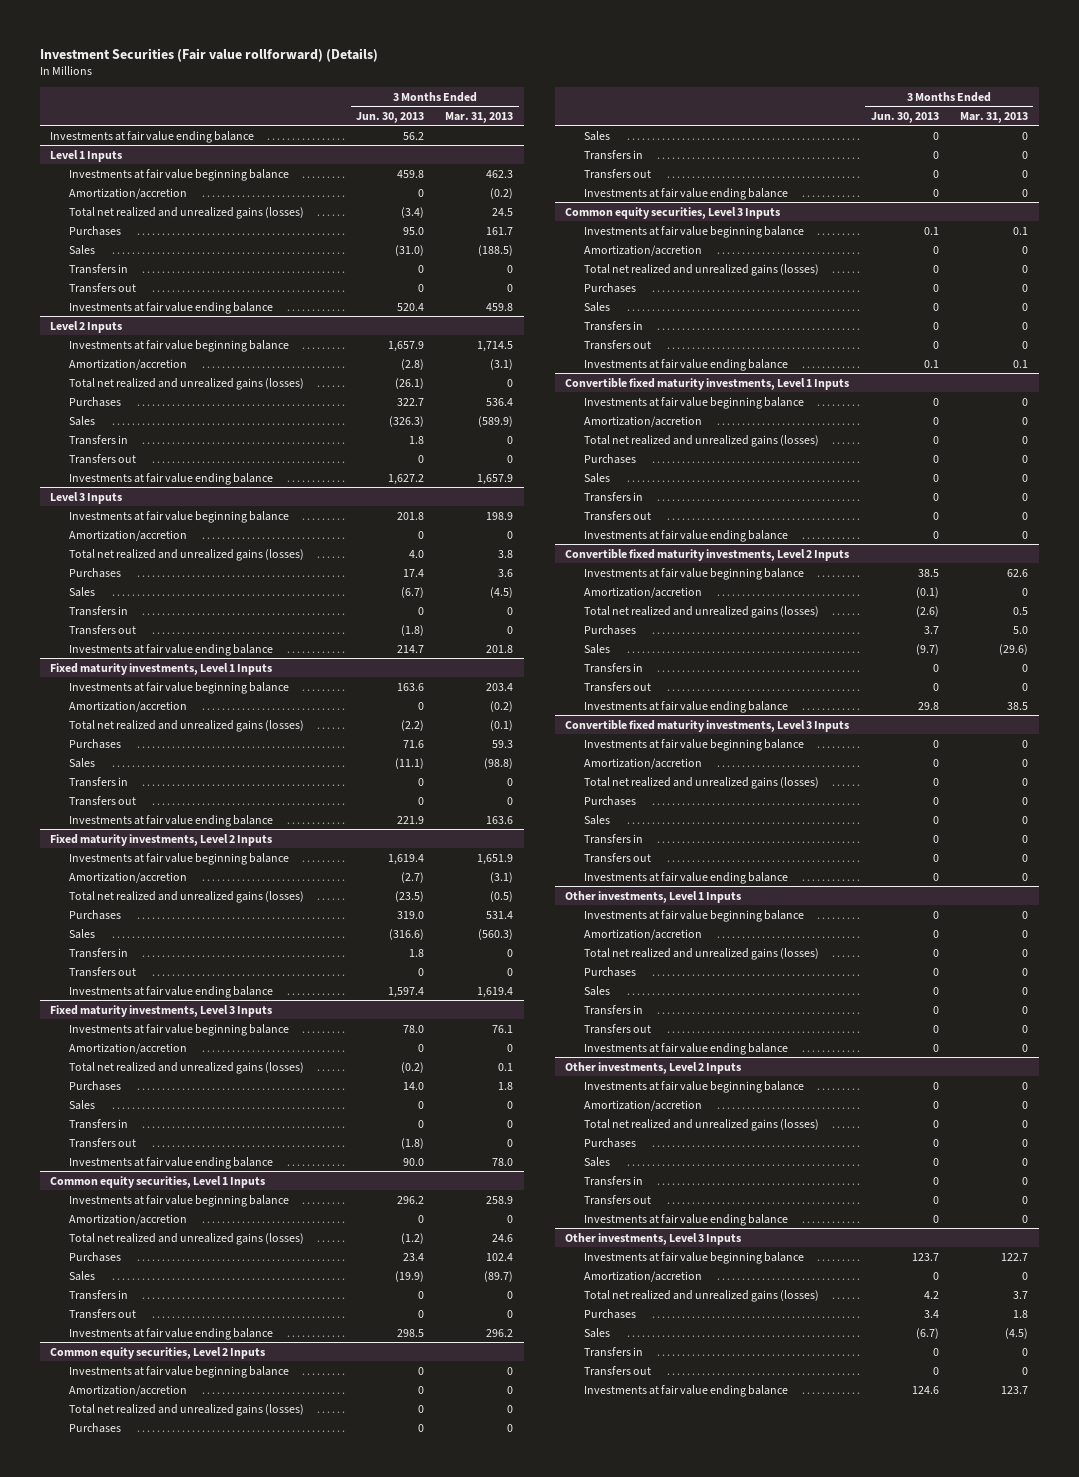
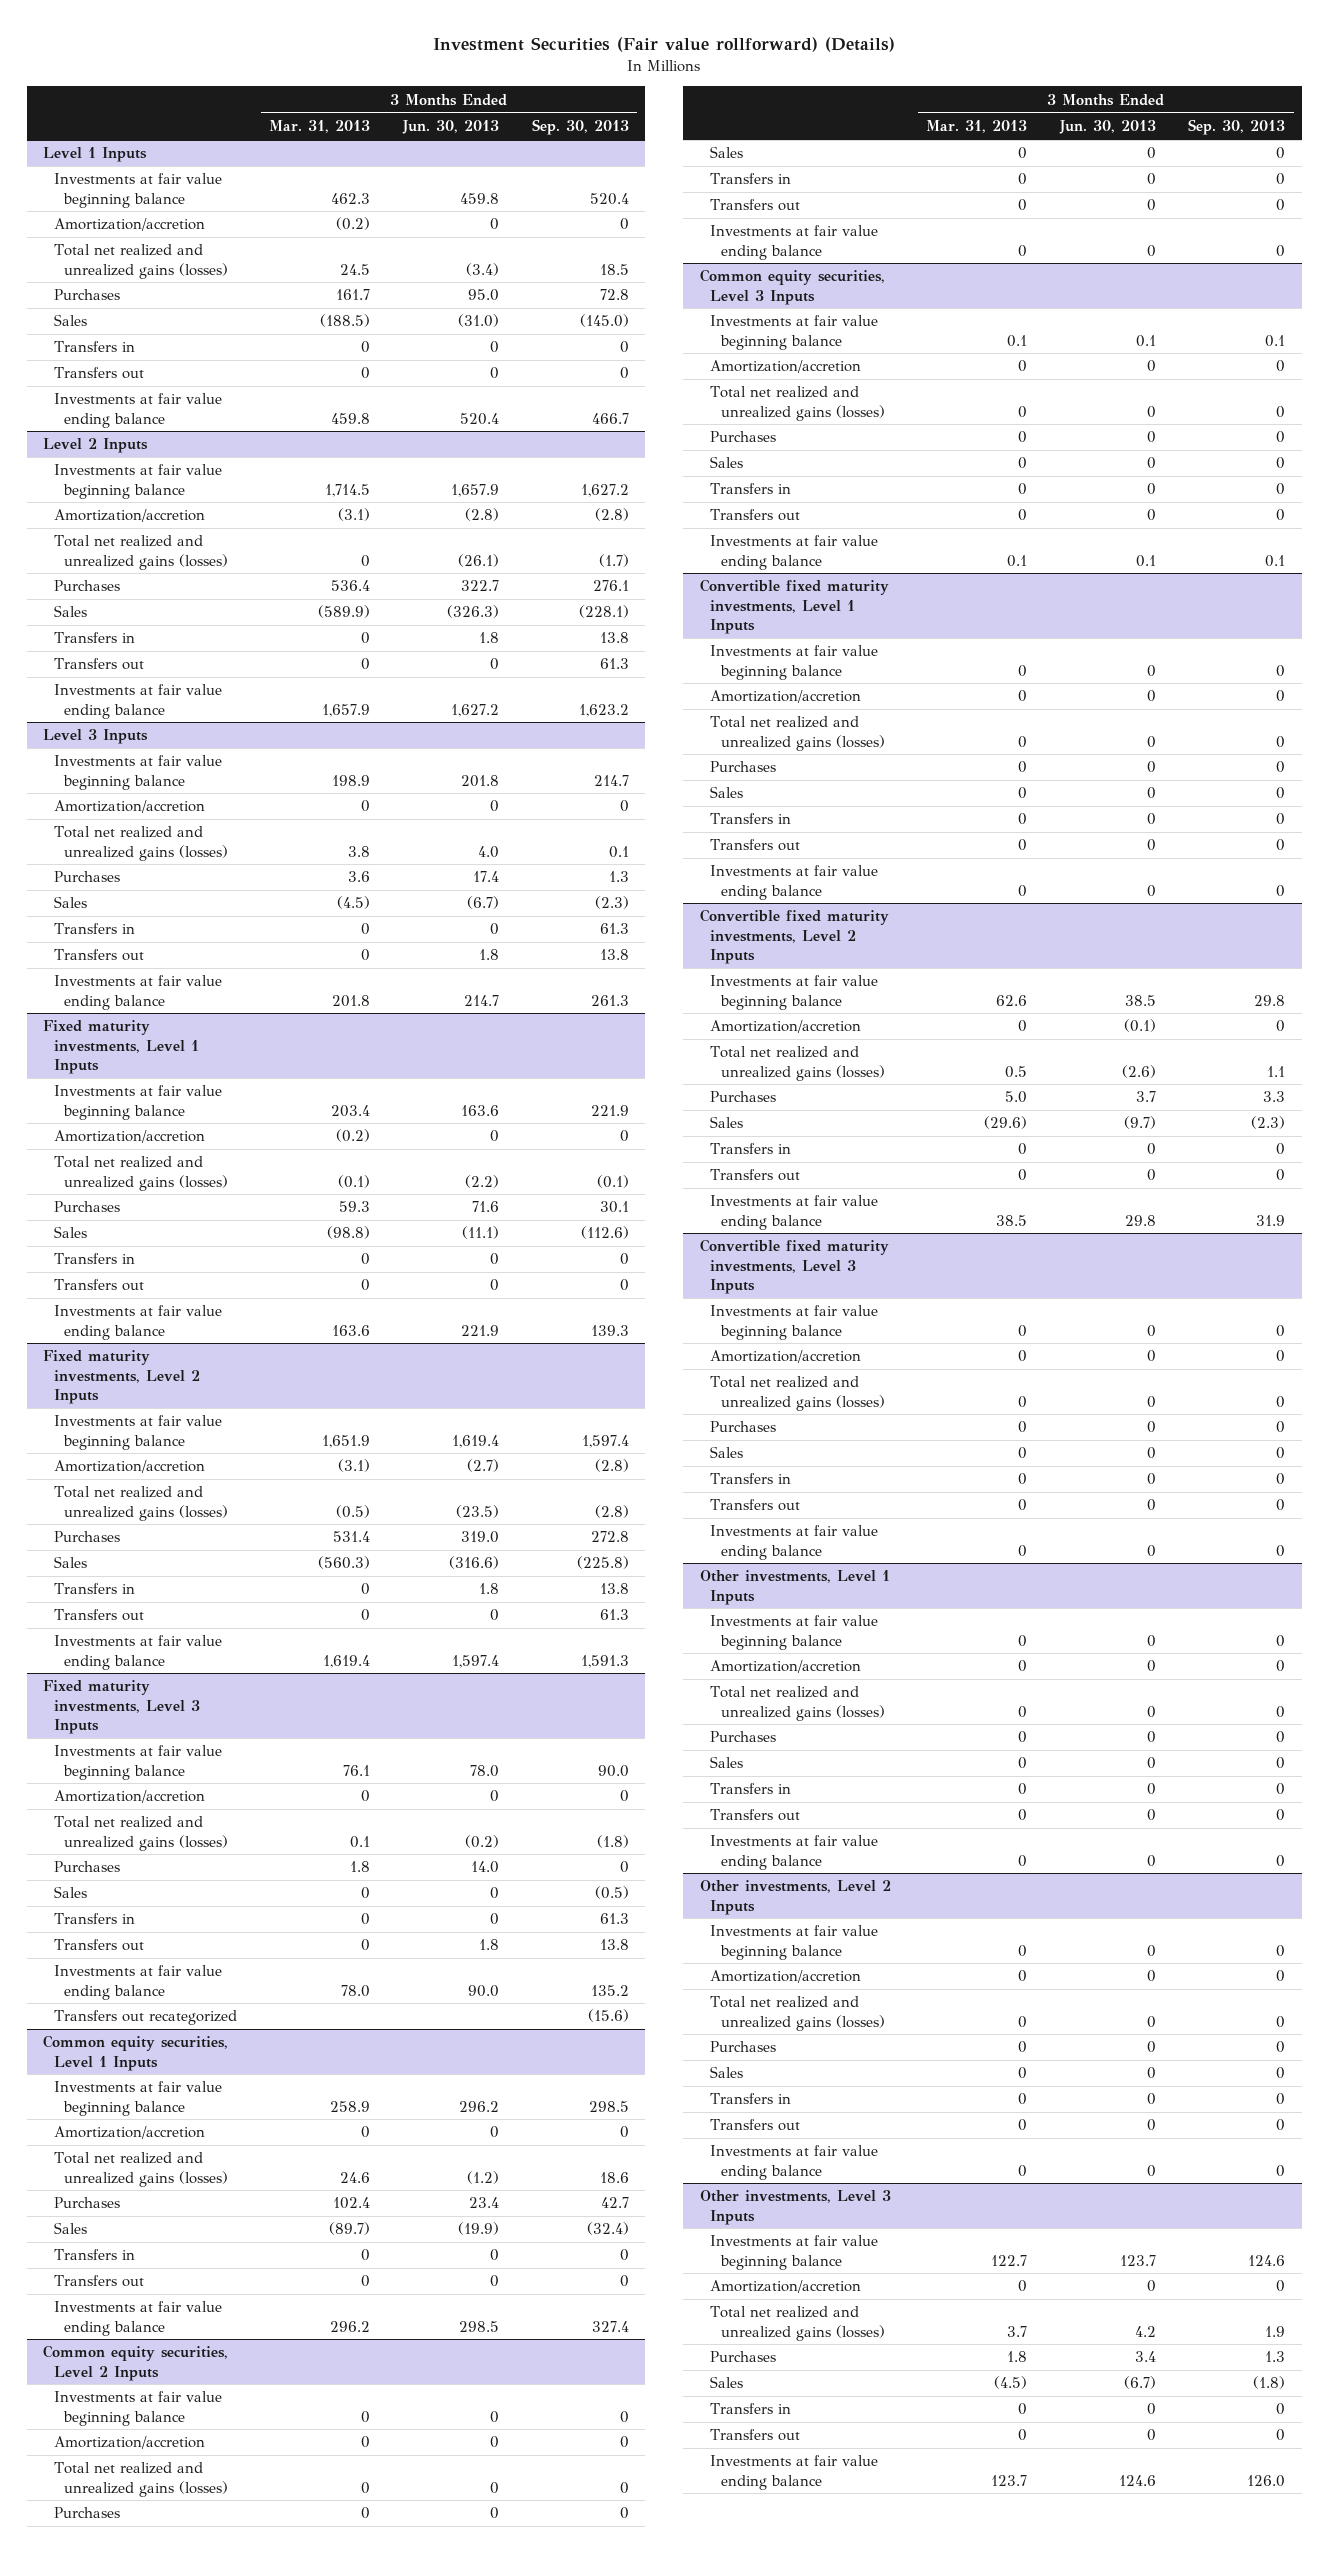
- | 3 Months Ended Jun. 30, 2013 | 3 Months Ended Mar. 31, 2013
+ | 3 Months Ended Mar. 31, 2013 | 3 Months Ended Jun. 30, 2013 | 3 Months Ended Sep. 30, 2013
- Investments at fair value ending balance | 56.2 |
@ Level 3 Inputs
- Transfers out | (1.8) | 0
+ Transfers out | 0 | 1.8 | 13.8
@ Fixed maturity investments, Level 3 Inputs
- Transfers out | (1.8) | 0
+ Transfers out | 0 | 1.8 | 13.8
+ Transfers out recategorized | | | (15.6)

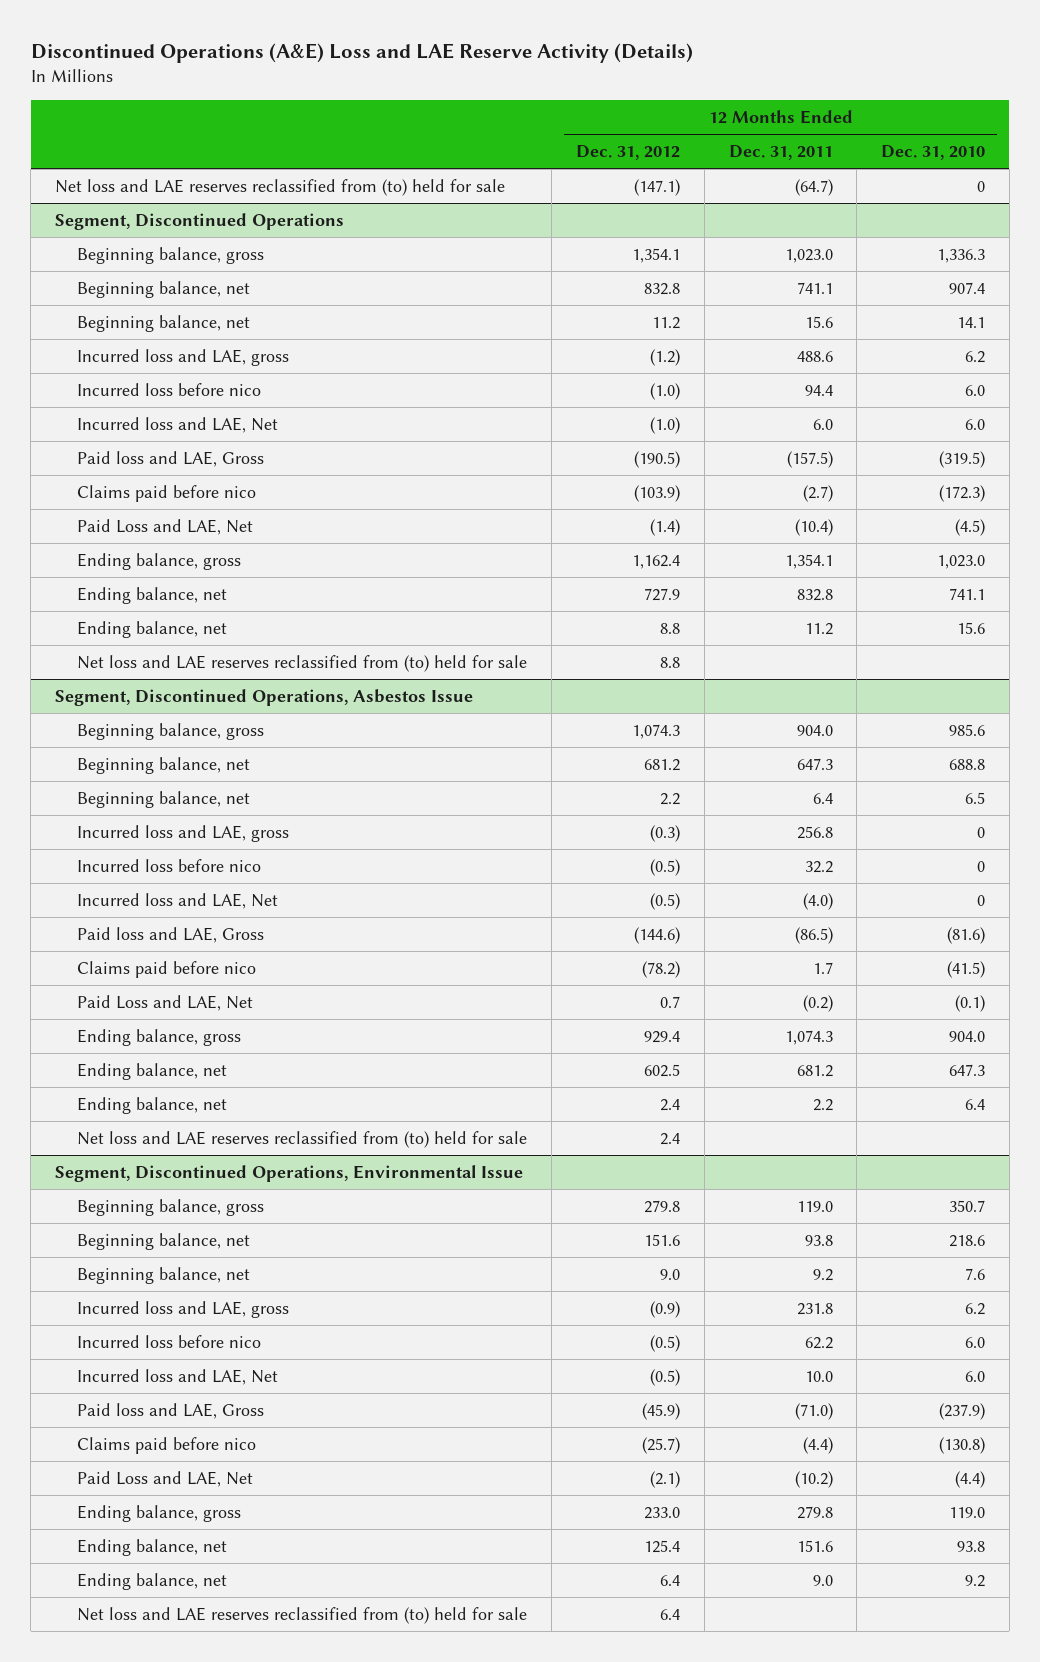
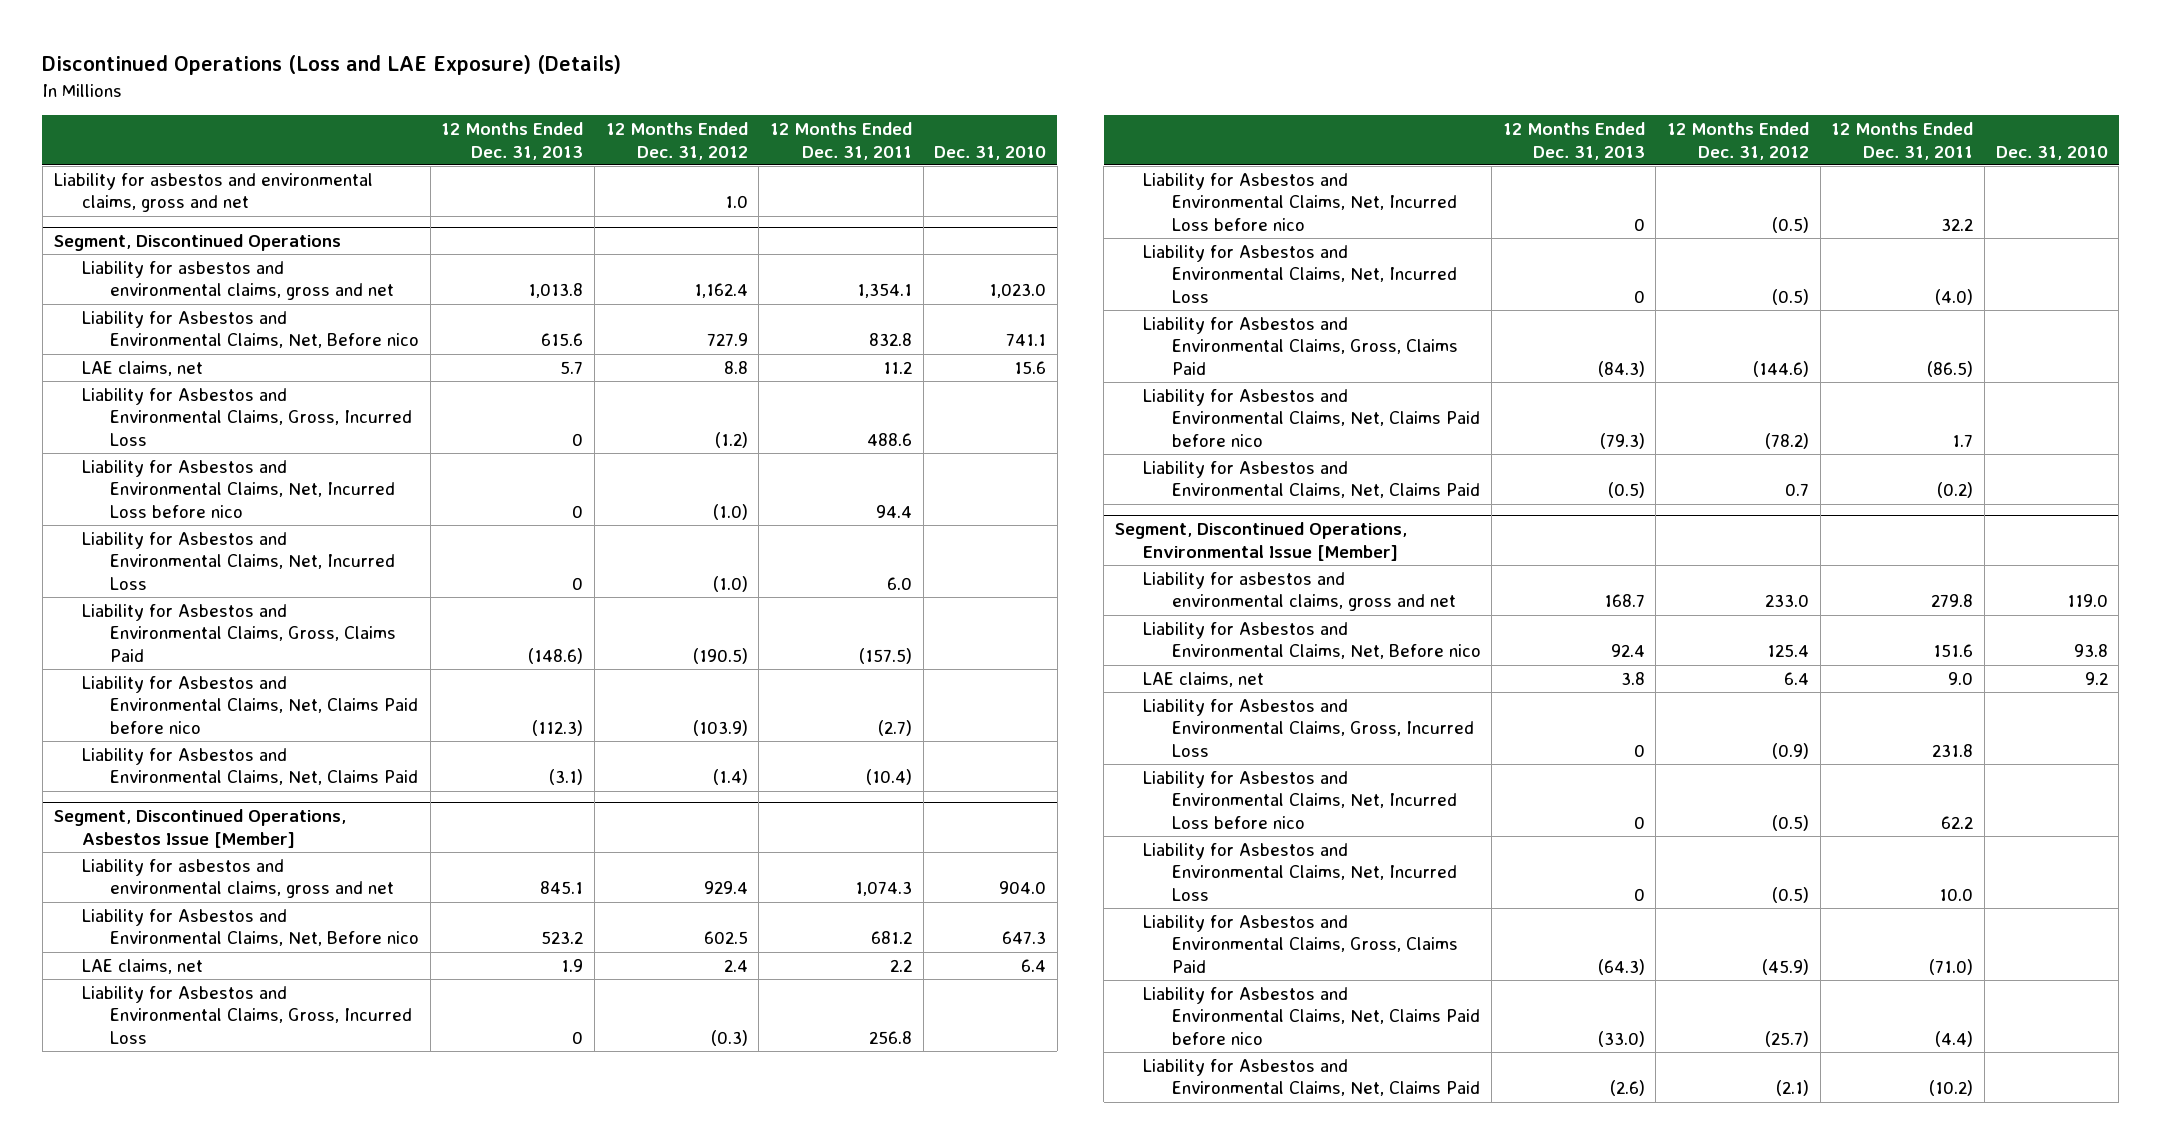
- Discontinued Operations (A&E) Loss and LAE Reserve Activity (Details)
+ Discontinued Operations (Loss and LAE Exposure) (Details)
- | 12 Months Ended Dec. 31, 2012 | 12 Months Ended Dec. 31, 2011 | 12 Months Ended Dec. 31, 2010
+ | 12 Months Ended Dec. 31, 2013 | 12 Months Ended Dec. 31, 2012 | 12 Months Ended Dec. 31, 2011 | Dec. 31, 2010
- Net loss and LAE reserves reclassified from (to) held for sale | (147.1) | (64.7) | 0
+ Liability for asbestos and environmental claims, gross and net | | 1.0 | |
@ Segment, Discontinued Operations
- Beginning balance, gross | 1,354.1 | 1,023.0 | 1,336.3
- Beginning balance, net | 832.8 | 741.1 | 907.4
- Beginning balance, net | 11.2 | 15.6 | 14.1
- Incurred loss and LAE, gross | (1.2) | 488.6 | 6.2
- Incurred loss before nico | (1.0) | 94.4 | 6.0
- Incurred loss and LAE, Net | (1.0) | 6.0 | 6.0
- Paid loss and LAE, Gross | (190.5) | (157.5) | (319.5)
- Claims paid before nico | (103.9) | (2.7) | (172.3)
- Paid Loss and LAE, Net | (1.4) | (10.4) | (4.5)
- Ending balance, gross | 1,162.4 | 1,354.1 | 1,023.0
- Ending balance, net | 727.9 | 832.8 | 741.1
- Ending balance, net | 8.8 | 11.2 | 15.6
- Net loss and LAE reserves reclassified from (to) held for sale | 8.8 | |
- Segment, Discontinued Operations, Asbestos Issue
- Beginning balance, gross | 1,074.3 | 904.0 | 985.6
- Beginning balance, net | 681.2 | 647.3 | 688.8
- Beginning balance, net | 2.2 | 6.4 | 6.5
- Incurred loss and LAE, gross | (0.3) | 256.8 | 0
- Incurred loss before nico | (0.5) | 32.2 | 0
- Incurred loss and LAE, Net | (0.5) | (4.0) | 0
- Paid loss and LAE, Gross | (144.6) | (86.5) | (81.6)
- Claims paid before nico | (78.2) | 1.7 | (41.5)
- Paid Loss and LAE, Net | 0.7 | (0.2) | (0.1)
- Ending balance, gross | 929.4 | 1,074.3 | 904.0
- Ending balance, net | 602.5 | 681.2 | 647.3
- Ending balance, net | 2.4 | 2.2 | 6.4
- Net loss and LAE reserves reclassified from (to) held for sale | 2.4 | |
- Segment, Discontinued Operations, Environmental Issue
- Beginning balance, gross | 279.8 | 119.0 | 350.7
- Beginning balance, net | 151.6 | 93.8 | 218.6
- Beginning balance, net | 9.0 | 9.2 | 7.6
- Incurred loss and LAE, gross | (0.9) | 231.8 | 6.2
- Incurred loss before nico | (0.5) | 62.2 | 6.0
- Incurred loss and LAE, Net | (0.5) | 10.0 | 6.0
- Paid loss and LAE, Gross | (45.9) | (71.0) | (237.9)
- Claims paid before nico | (25.7) | (4.4) | (130.8)
- Paid Loss and LAE, Net | (2.1) | (10.2) | (4.4)
- Ending balance, gross | 233.0 | 279.8 | 119.0
- Ending balance, net | 125.4 | 151.6 | 93.8
- Ending balance, net | 6.4 | 9.0 | 9.2
- Net loss and LAE reserves reclassified from (to) held for sale | 6.4 | |
@ Segment, Discontinued Operations
+ Liability for asbestos and environmental claims, gross and net | 1,013.8 | 1,162.4 | 1,354.1 | 1,023.0
+ Liability for Asbestos and Environmental Claims, Net, Before nico | 615.6 | 727.9 | 832.8 | 741.1
+ LAE claims, net | 5.7 | 8.8 | 11.2 | 15.6
+ Liability for Asbestos and Environmental Claims, Gross, Incurred Loss | 0 | (1.2) | 488.6 |
+ Liability for Asbestos and Environmental Claims, Net, Incurred Loss before nico | 0 | (1.0) | 94.4 |
+ Liability for Asbestos and Environmental Claims, Net, Incurred Loss | 0 | (1.0) | 6.0 |
+ Liability for Asbestos and Environmental Claims, Gross, Claims Paid | (148.6) | (190.5) | (157.5) |
+ Liability for Asbestos and Environmental Claims, Net, Claims Paid before nico | (112.3) | (103.9) | (2.7) |
+ Liability for Asbestos and Environmental Claims, Net, Claims Paid | (3.1) | (1.4) | (10.4) |
+ Segment, Discontinued Operations, Asbestos Issue [Member]
+ Liability for asbestos and environmental claims, gross and net | 845.1 | 929.4 | 1,074.3 | 904.0
+ Liability for Asbestos and Environmental Claims, Net, Before nico | 523.2 | 602.5 | 681.2 | 647.3
+ LAE claims, net | 1.9 | 2.4 | 2.2 | 6.4
+ Liability for Asbestos and Environmental Claims, Gross, Incurred Loss | 0 | (0.3) | 256.8 |
+ Liability for Asbestos and Environmental Claims, Net, Incurred Loss before nico | 0 | (0.5) | 32.2 |
+ Liability for Asbestos and Environmental Claims, Net, Incurred Loss | 0 | (0.5) | (4.0) |
+ Liability for Asbestos and Environmental Claims, Gross, Claims Paid | (84.3) | (144.6) | (86.5) |
+ Liability for Asbestos and Environmental Claims, Net, Claims Paid before nico | (79.3) | (78.2) | 1.7 |
+ Liability for Asbestos and Environmental Claims, Net, Claims Paid | (0.5) | 0.7 | (0.2) |
+ Segment, Discontinued Operations, Environmental Issue [Member]
+ Liability for asbestos and environmental claims, gross and net | 168.7 | 233.0 | 279.8 | 119.0
+ Liability for Asbestos and Environmental Claims, Net, Before nico | 92.4 | 125.4 | 151.6 | 93.8
+ LAE claims, net | 3.8 | 6.4 | 9.0 | 9.2
+ Liability for Asbestos and Environmental Claims, Gross, Incurred Loss | 0 | (0.9) | 231.8 |
+ Liability for Asbestos and Environmental Claims, Net, Incurred Loss before nico | 0 | (0.5) | 62.2 |
+ Liability for Asbestos and Environmental Claims, Net, Incurred Loss | 0 | (0.5) | 10.0 |
+ Liability for Asbestos and Environmental Claims, Gross, Claims Paid | (64.3) | (45.9) | (71.0) |
+ Liability for Asbestos and Environmental Claims, Net, Claims Paid before nico | (33.0) | (25.7) | (4.4) |
+ Liability for Asbestos and Environmental Claims, Net, Claims Paid | (2.6) | (2.1) | (10.2) |

